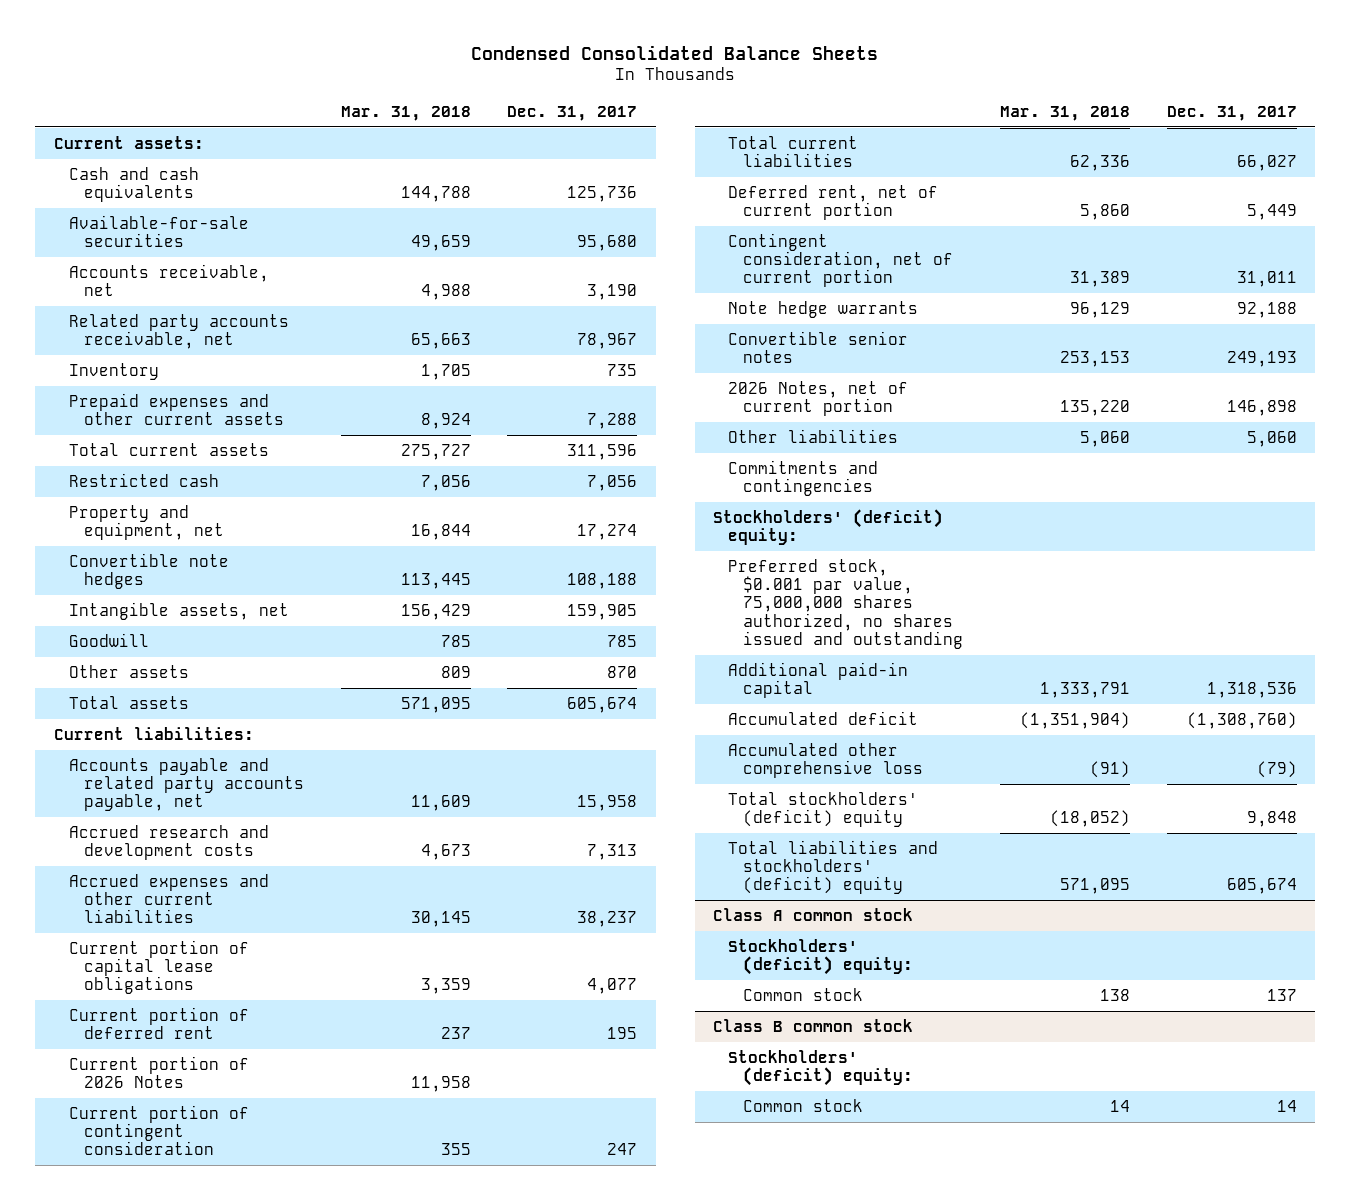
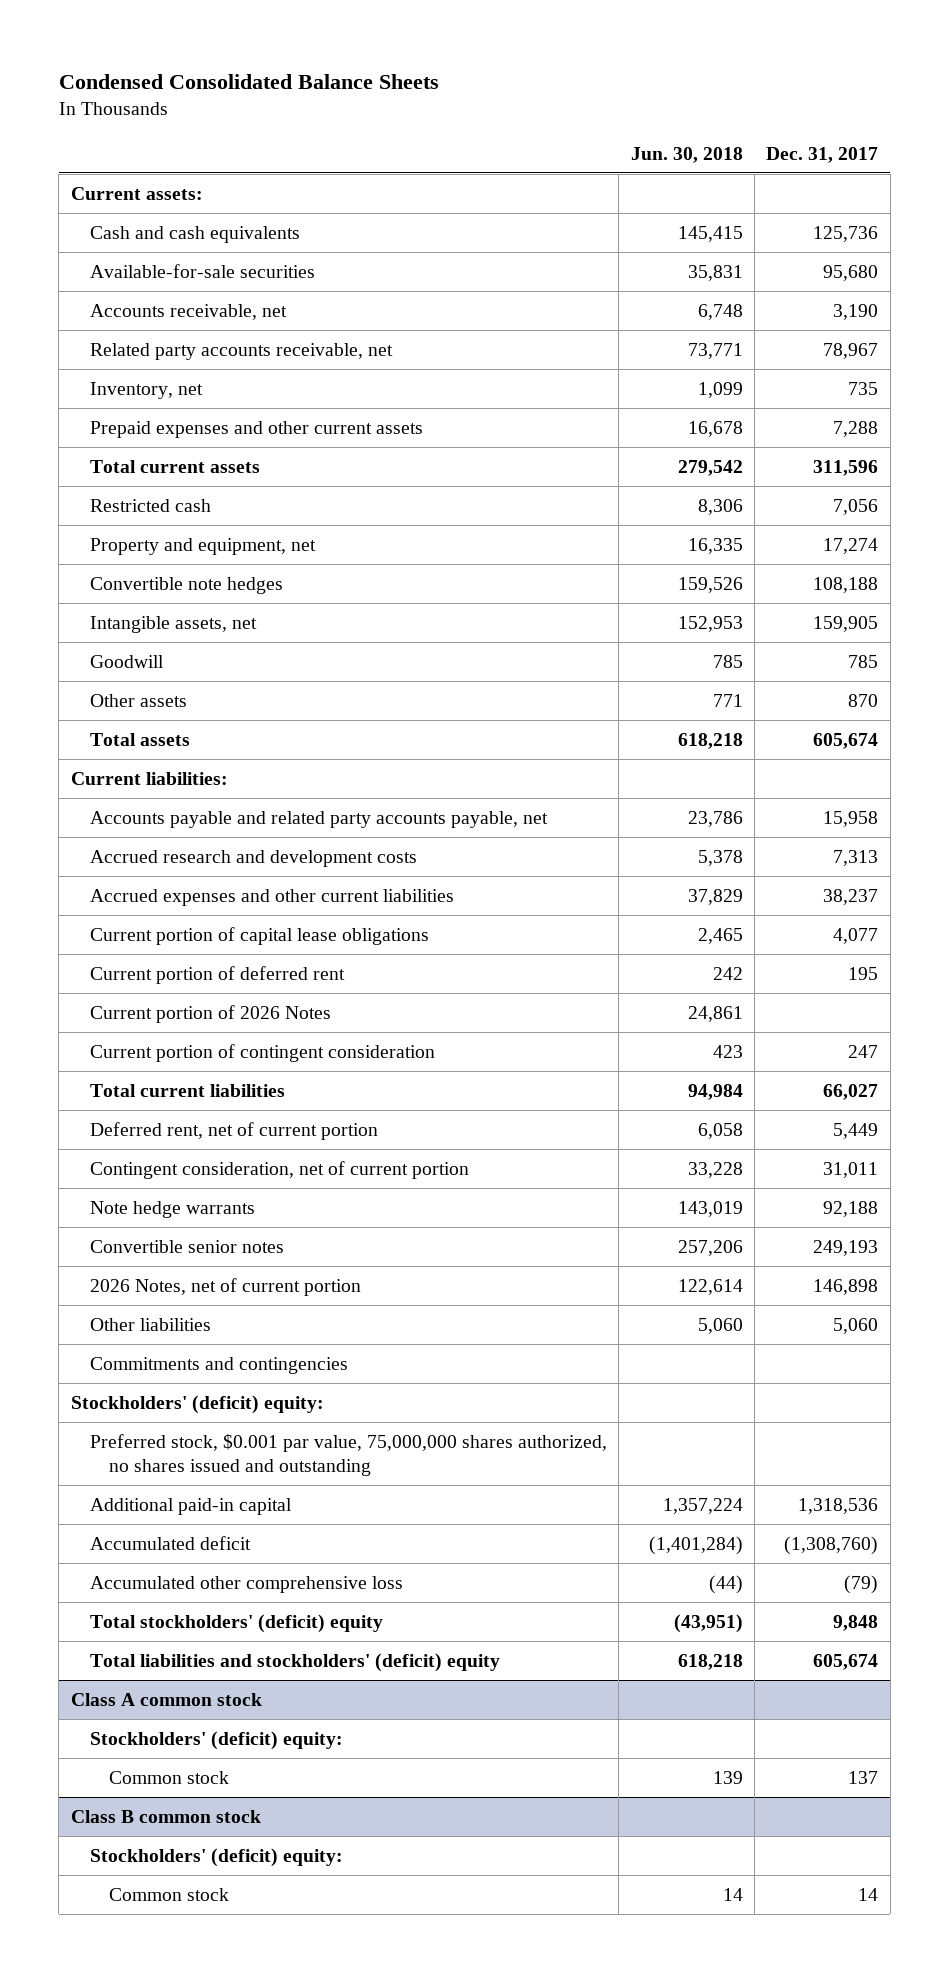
- | Mar. 31, 2018 | Dec. 31, 2017
+ | Jun. 30, 2018 | Dec. 31, 2017
- Inventory | 1,705 | 735
+ Inventory, net | 1,099 | 735

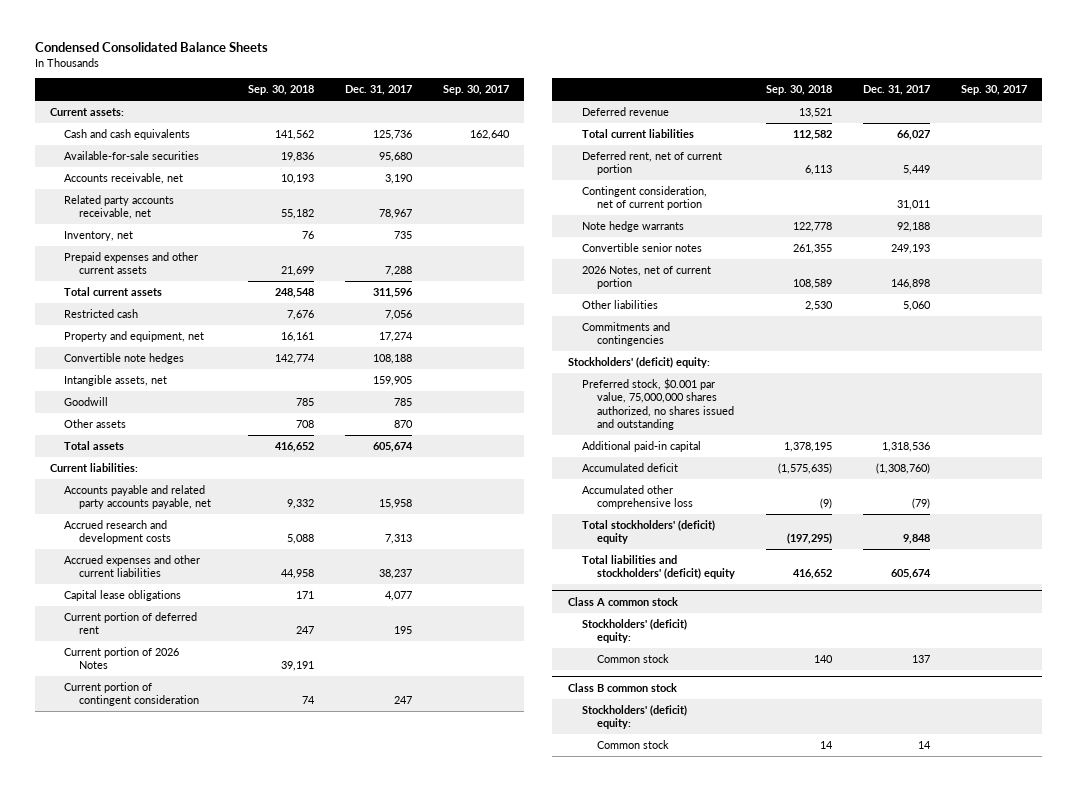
- | Jun. 30, 2018 | Dec. 31, 2017
+ | Sep. 30, 2018 | Dec. 31, 2017 | Sep. 30, 2017
- Current portion of capital lease obligations | 2,465 | 4,077
+ Capital lease obligations | 171 | 4,077 |
+ Deferred revenue | 13,521 | |

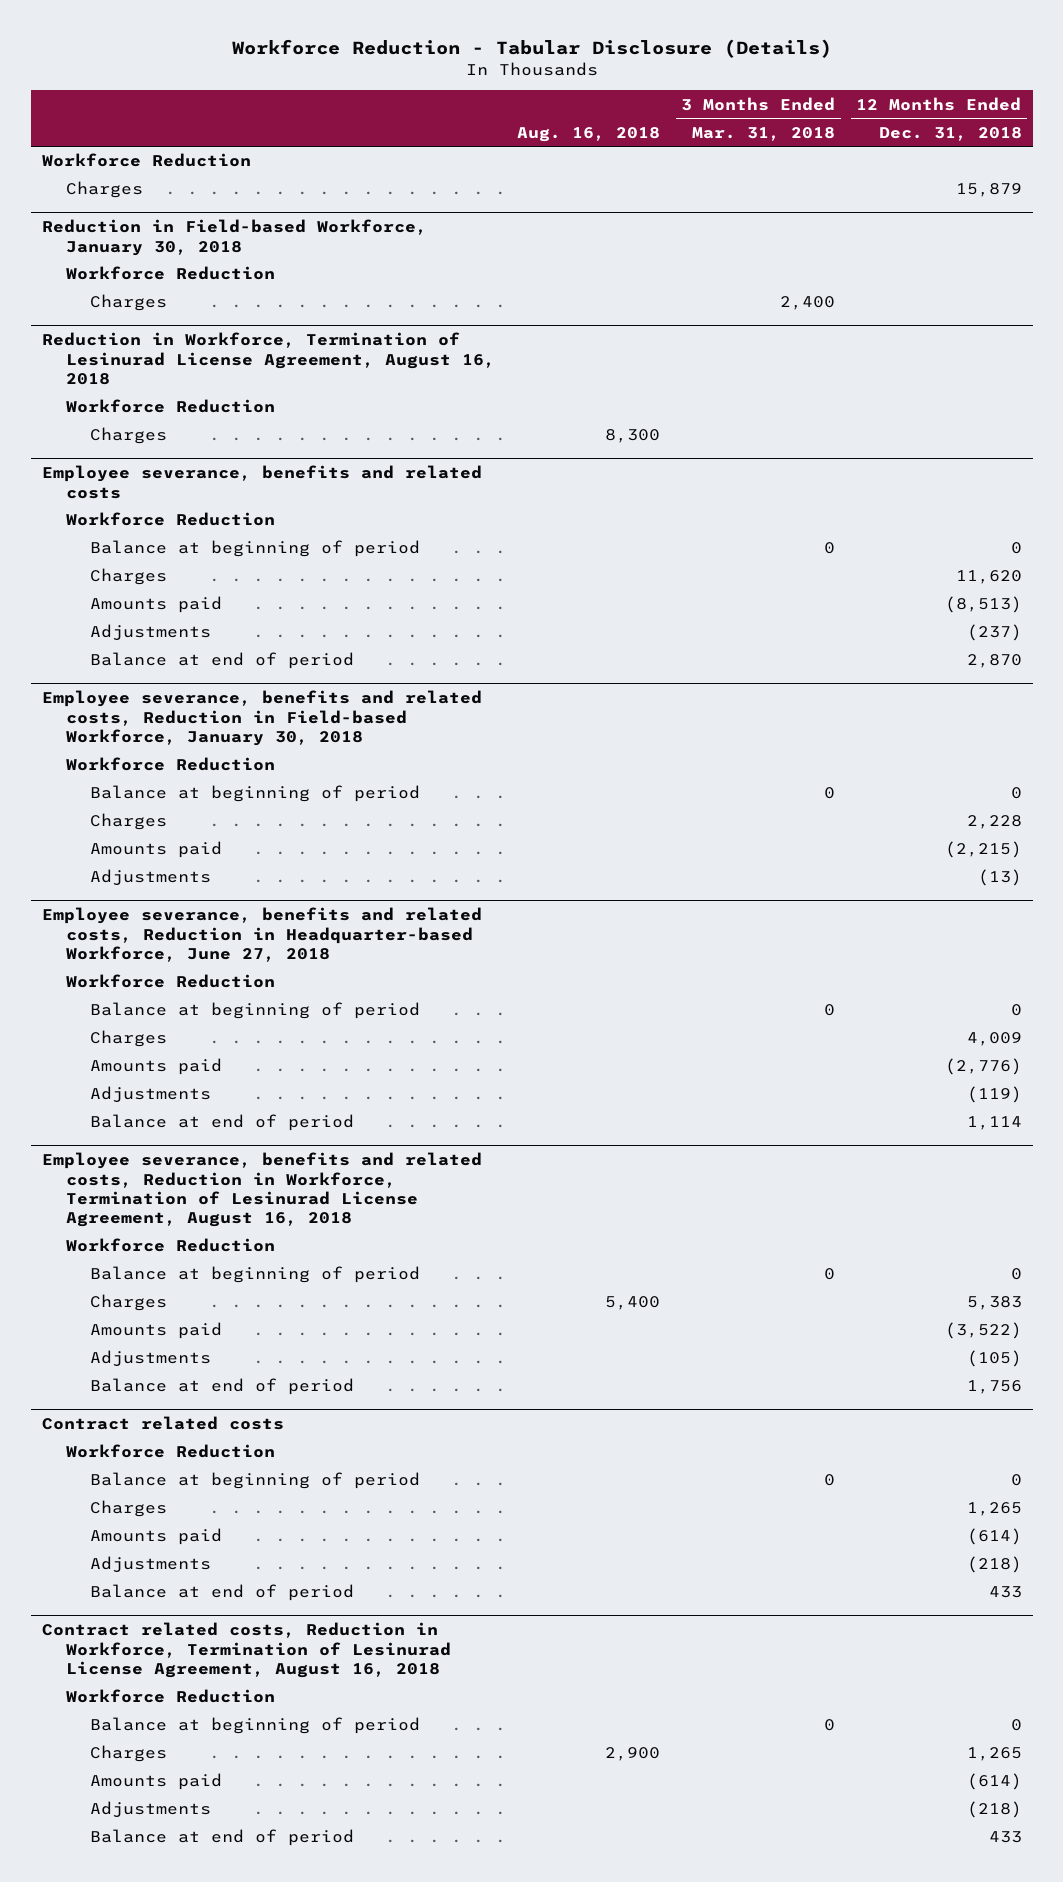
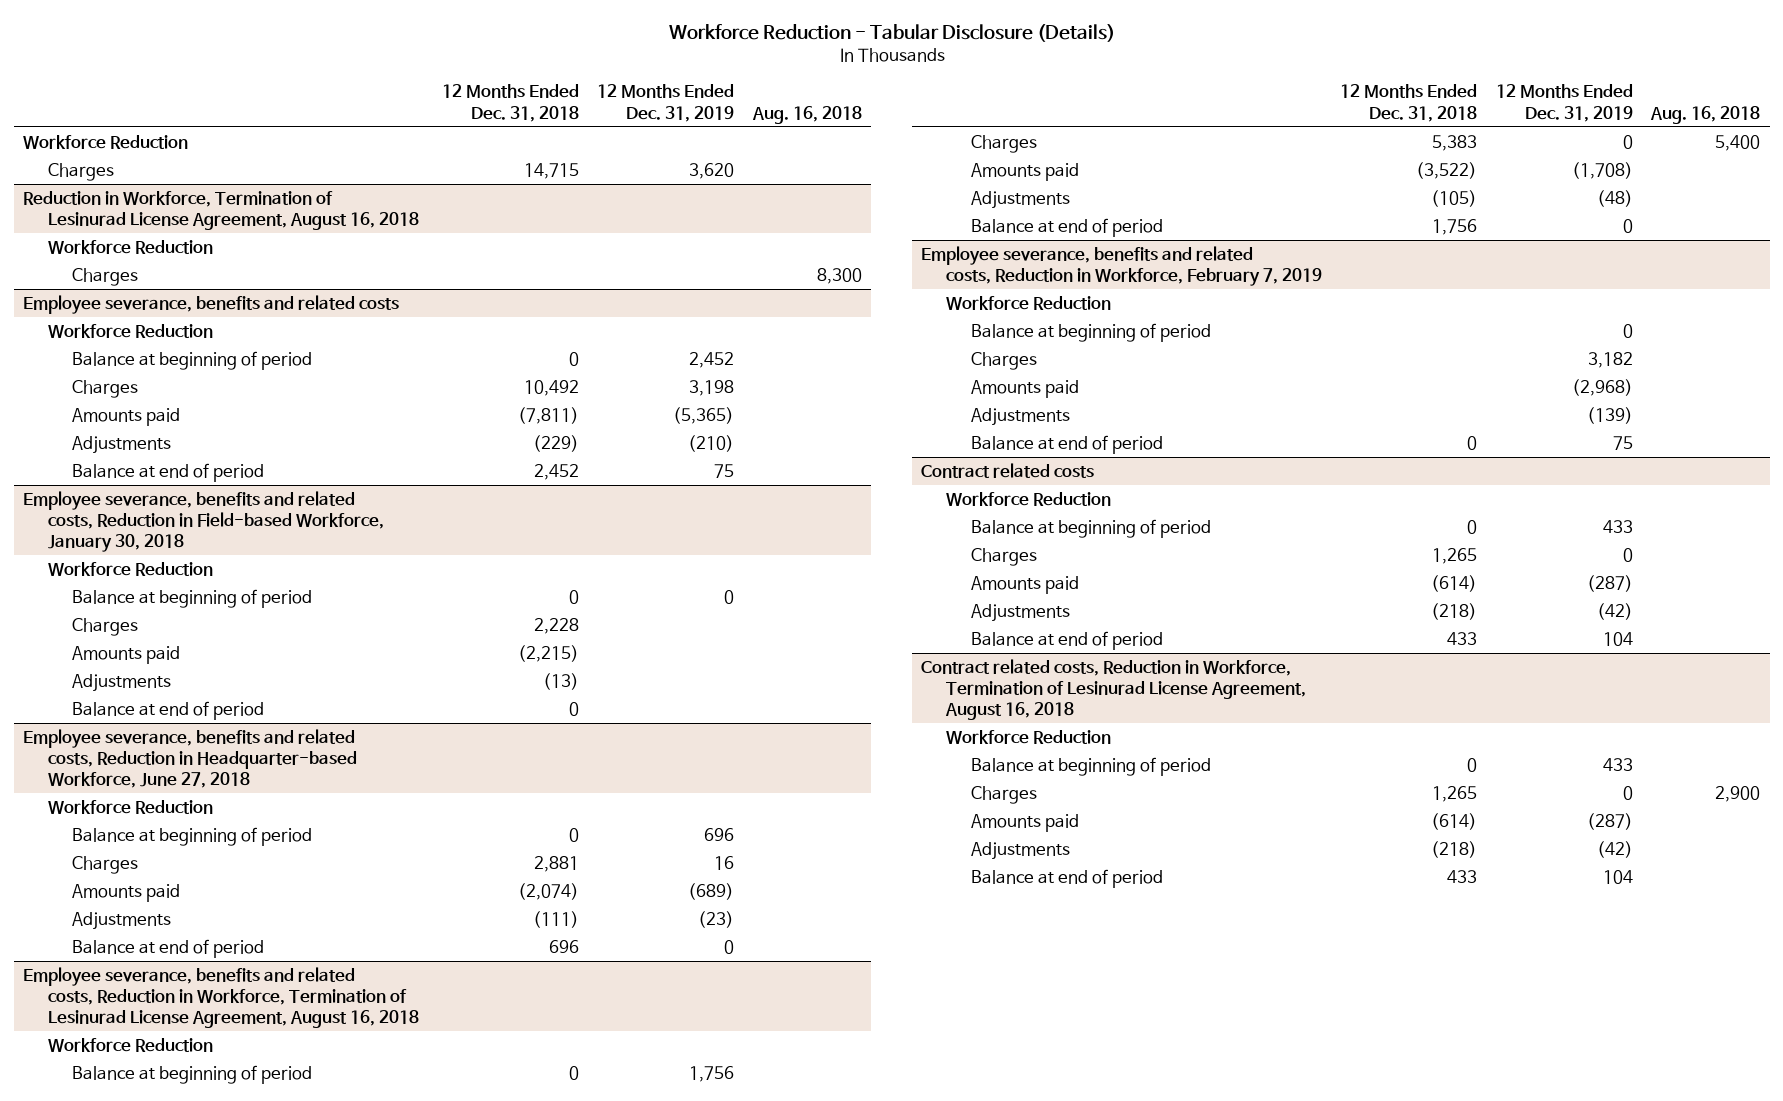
- | Aug. 16, 2018 | 3 Months Ended Mar. 31, 2018 | 12 Months Ended Dec. 31, 2018
+ | 12 Months Ended Dec. 31, 2018 | 12 Months Ended Dec. 31, 2019 | Aug. 16, 2018
- Charges | | | 15,879
- Reduction in Field-based Workforce, January 30, 2018
- Workforce Reduction
- Charges | | 2,400 |
+ Charges | 14,715 | 3,620 |
@ Employee severance, benefits and related costs
- Charges | | | 11,620
- Amounts paid | | | (8,513)
- Adjustments | | | (237)
- Balance at end of period | | | 2,870
+ Charges | 10,492 | 3,198 |
+ Amounts paid | (7,811) | (5,365) |
+ Adjustments | (229) | (210) |
+ Balance at end of period | 2,452 | 75 |
@ Employee severance, benefits and related costs, Reduction in Field-based Workforce, January 30, 2018
+ Balance at end of period | 0 | |
@ Employee severance, benefits and related costs, Reduction in Headquarter-based Workforce, June 27, 2018
- Charges | | | 4,009
- Amounts paid | | | (2,776)
- Adjustments | | | (119)
- Balance at end of period | | | 1,114
+ Charges | 2,881 | 16 |
+ Amounts paid | (2,074) | (689) |
+ Adjustments | (111) | (23) |
+ Balance at end of period | 696 | 0 |
+ Employee severance, benefits and related costs, Reduction in Workforce, February 7, 2019
+ Workforce Reduction
+ Balance at beginning of period | | 0 |
+ Charges | | 3,182 |
+ Amounts paid | | (2,968) |
+ Adjustments | | (139) |
+ Balance at end of period | 0 | 75 |

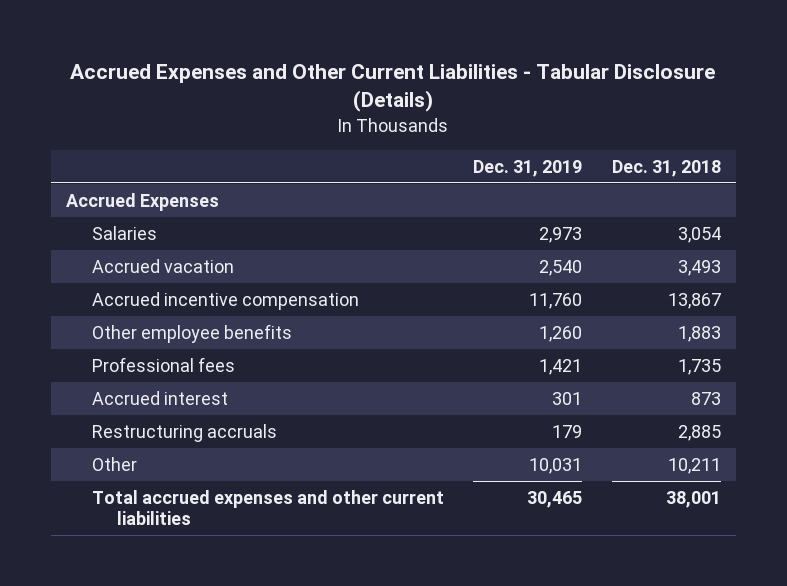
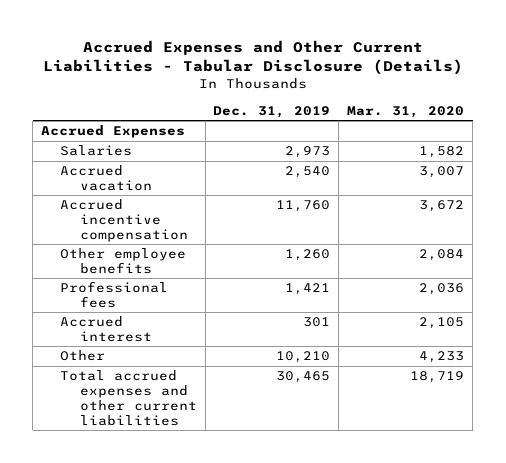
- | Dec. 31, 2019 | Dec. 31, 2018
+ | Dec. 31, 2019 | Mar. 31, 2020
- Restructuring accruals | 179 | 2,885
- Other | 10,031 | 10,211
+ Other | 10,210 | 4,233

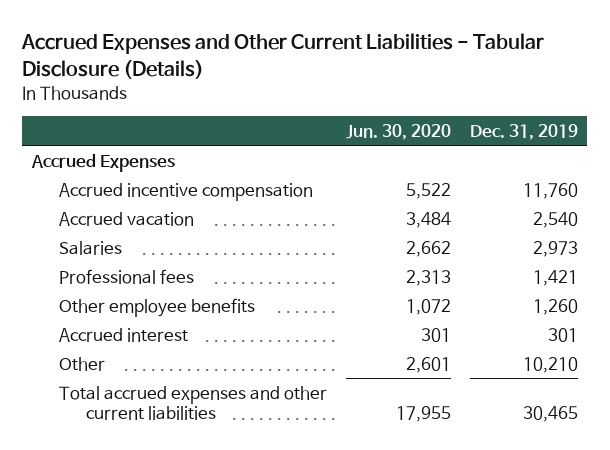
- | Dec. 31, 2019 | Mar. 31, 2020
+ | Jun. 30, 2020 | Dec. 31, 2019
moved down: Accrued vacation | 3,484 | 2,540
moved down: Salaries | 2,662 | 2,973
moved down: Other employee benefits | 1,072 | 1,260

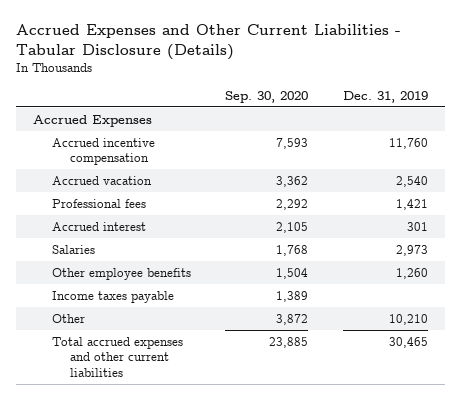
- | Jun. 30, 2020 | Dec. 31, 2019
+ | Sep. 30, 2020 | Dec. 31, 2019
moved down: Salaries | 1,768 | 2,973
moved down: Other employee benefits | 1,504 | 1,260
+ Income taxes payable | 1,389 |

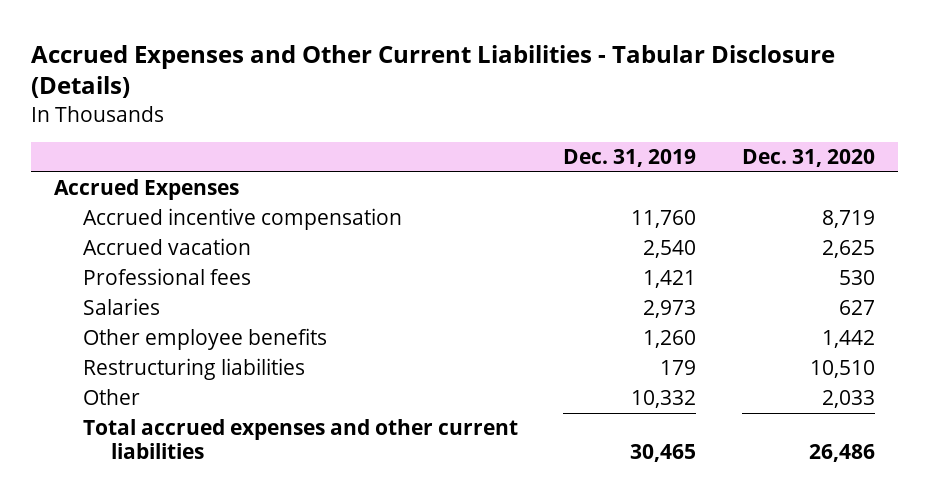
- | Sep. 30, 2020 | Dec. 31, 2019
+ | Dec. 31, 2019 | Dec. 31, 2020
- Accrued interest | 2,105 | 301
- Income taxes payable | 1,389 |
- Other | 3,872 | 10,210
+ Restructuring liabilities | 179 | 10,510
+ Other | 10,332 | 2,033

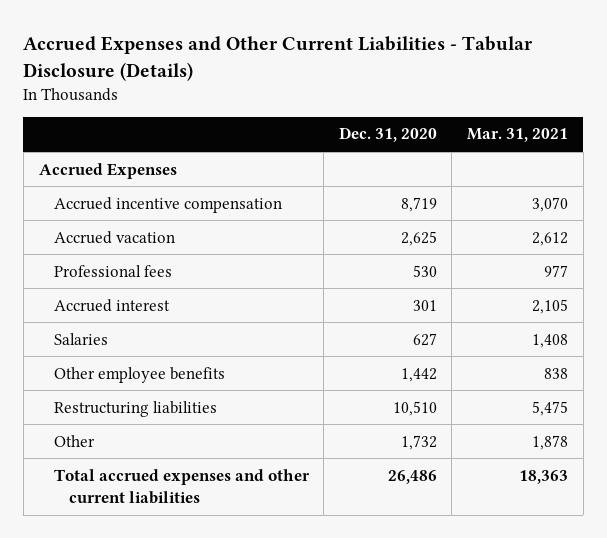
- | Dec. 31, 2019 | Dec. 31, 2020
+ | Dec. 31, 2020 | Mar. 31, 2021
+ Accrued interest | 301 | 2,105
- Other | 10,332 | 2,033
+ Other | 1,732 | 1,878

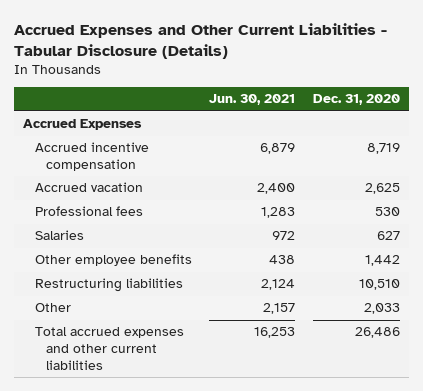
- | Dec. 31, 2020 | Mar. 31, 2021
+ | Jun. 30, 2021 | Dec. 31, 2020
- Accrued interest | 301 | 2,105
- Other | 1,732 | 1,878
+ Other | 2,157 | 2,033

